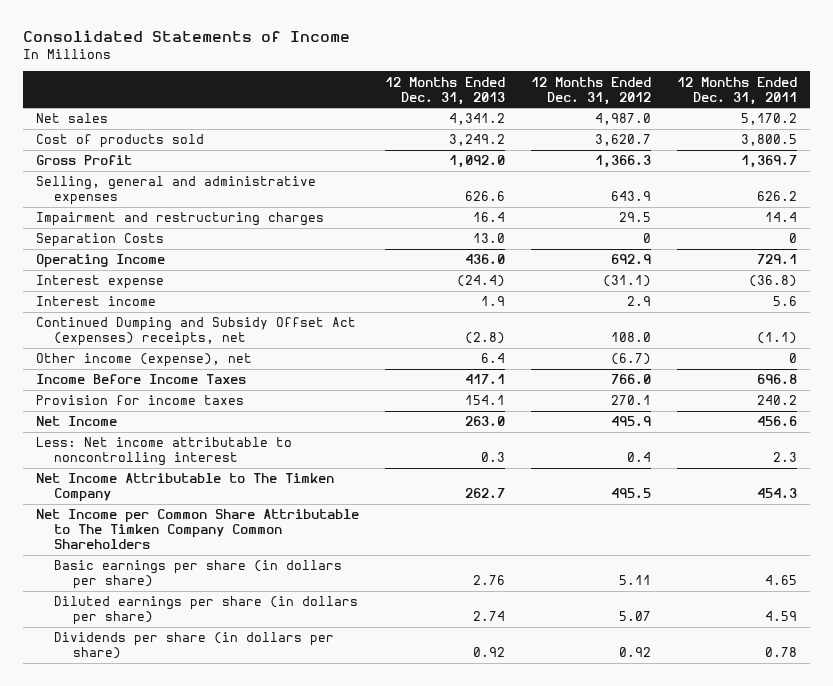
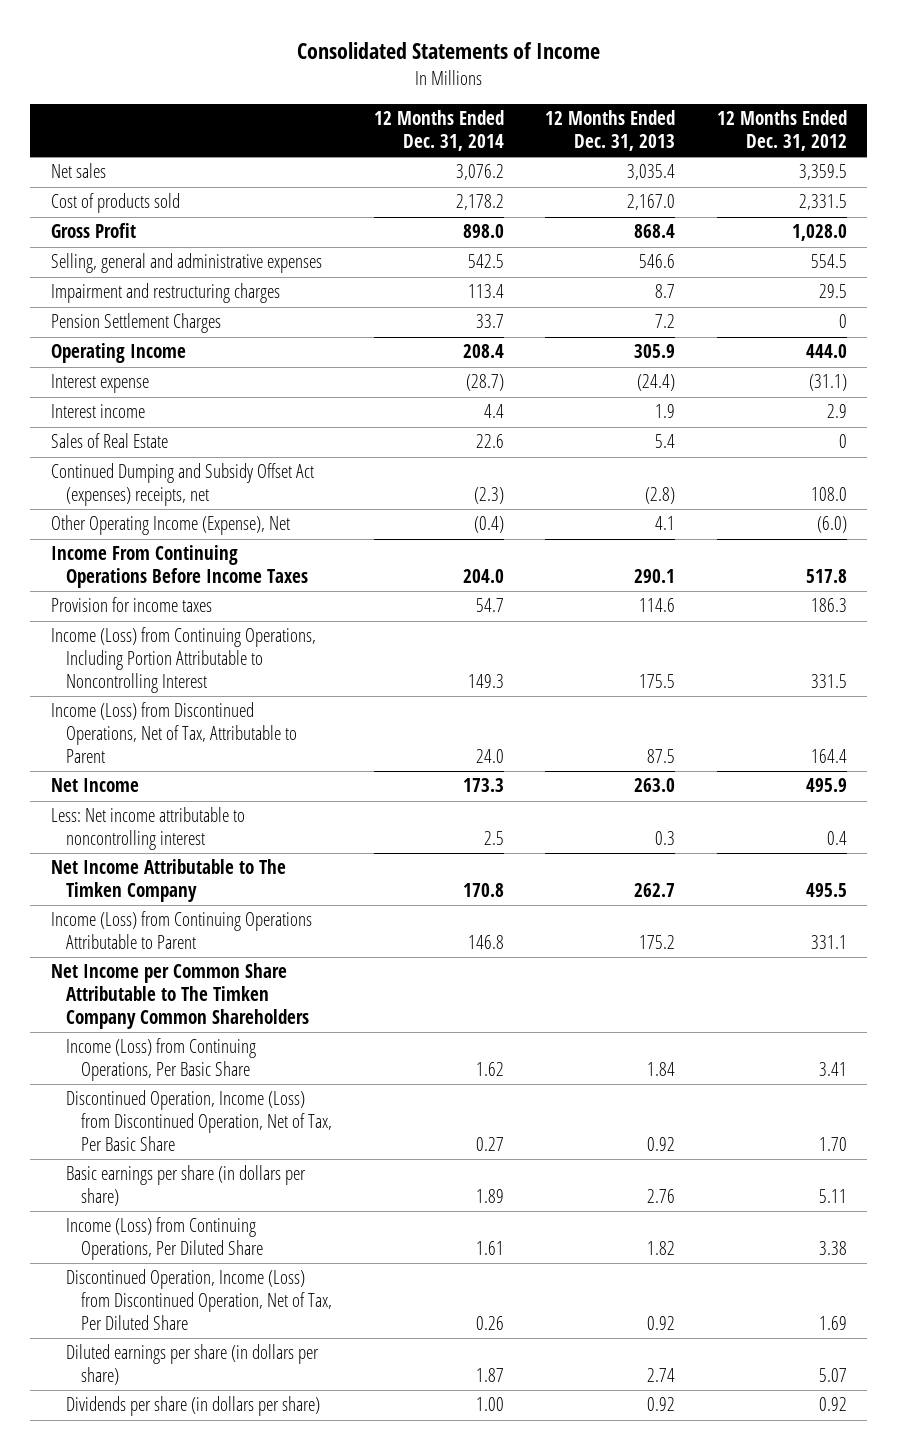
- | 12 Months Ended Dec. 31, 2013 | 12 Months Ended Dec. 31, 2012 | 12 Months Ended Dec. 31, 2011
+ | 12 Months Ended Dec. 31, 2014 | 12 Months Ended Dec. 31, 2013 | 12 Months Ended Dec. 31, 2012
- Net sales | 4,341.2 | 4,987.0 | 5,170.2
- Cost of products sold | 3,249.2 | 3,620.7 | 3,800.5
- Gross Profit | 1,092.0 | 1,366.3 | 1,369.7
- Selling, general and administrative expenses | 626.6 | 643.9 | 626.2
- Impairment and restructuring charges | 16.4 | 29.5 | 14.4
- Separation Costs | 13.0 | 0 | 0
- Operating Income | 436.0 | 692.9 | 729.1
+ Net sales | 3,076.2 | 3,035.4 | 3,359.5
+ Cost of products sold | 2,178.2 | 2,167.0 | 2,331.5
+ Gross Profit | 898.0 | 868.4 | 1,028.0
+ Selling, general and administrative expenses | 542.5 | 546.6 | 554.5
+ Impairment and restructuring charges | 113.4 | 8.7 | 29.5
+ Pension Settlement Charges | 33.7 | 7.2 | 0
+ Operating Income | 208.4 | 305.9 | 444.0
+ Sales of Real Estate | 22.6 | 5.4 | 0
- Other income (expense), net | 6.4 | (6.7) | 0
- Income Before Income Taxes | 417.1 | 766.0 | 696.8
- Provision for income taxes | 154.1 | 270.1 | 240.2
+ Other Operating Income (Expense), Net | (0.4) | 4.1 | (6.0)
+ Income From Continuing Operations Before Income Taxes | 204.0 | 290.1 | 517.8
+ Provision for income taxes | 54.7 | 114.6 | 186.3
+ Income (Loss) from Continuing Operations, Including Portion Attributable to Noncontrolling Interest | 149.3 | 175.5 | 331.5
+ Income (Loss) from Discontinued Operations, Net of Tax, Attributable to Parent | 24.0 | 87.5 | 164.4
+ Income (Loss) from Continuing Operations Attributable to Parent | 146.8 | 175.2 | 331.1
+ Income (Loss) from Continuing Operations, Per Basic Share | 1.62 | 1.84 | 3.41
+ Discontinued Operation, Income (Loss) from Discontinued Operation, Net of Tax, Per Basic Share | 0.27 | 0.92 | 1.70
+ Income (Loss) from Continuing Operations, Per Diluted Share | 1.61 | 1.82 | 3.38
+ Discontinued Operation, Income (Loss) from Discontinued Operation, Net of Tax, Per Diluted Share | 0.26 | 0.92 | 1.69

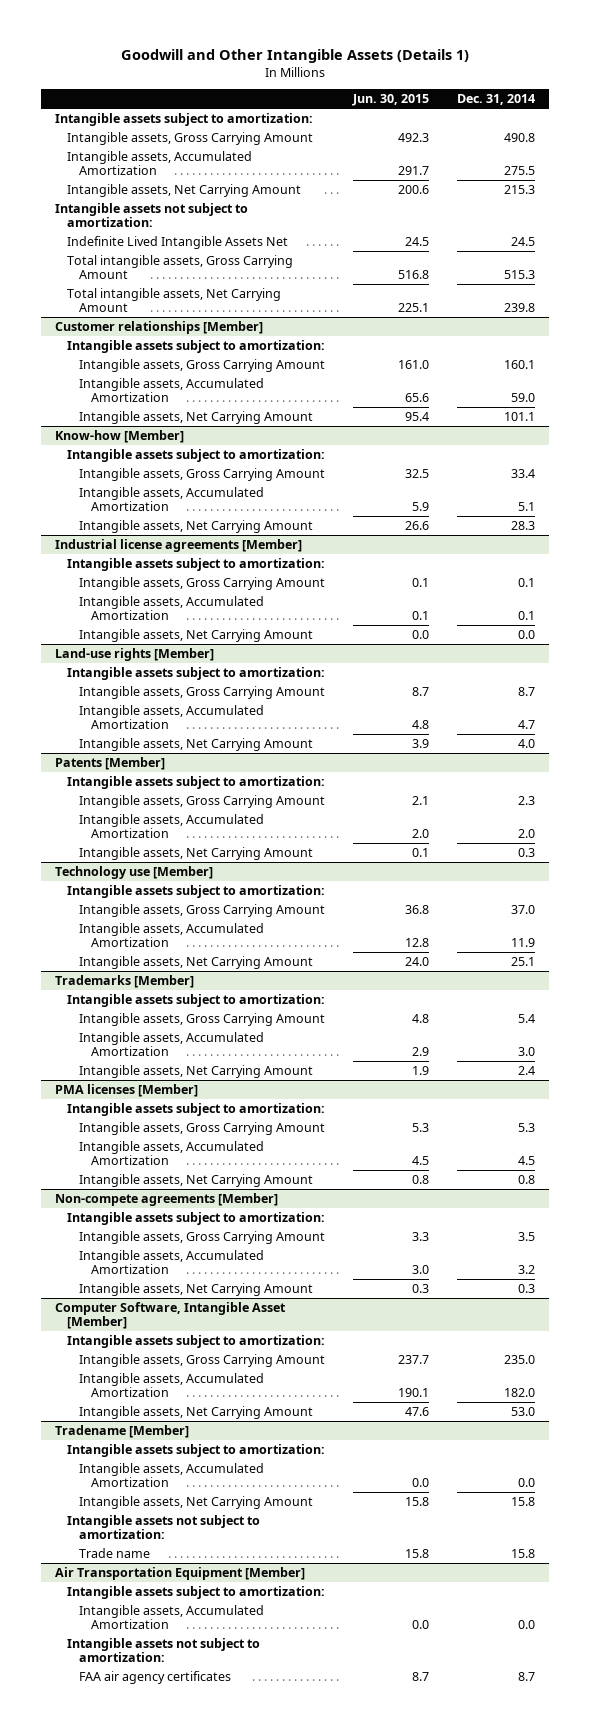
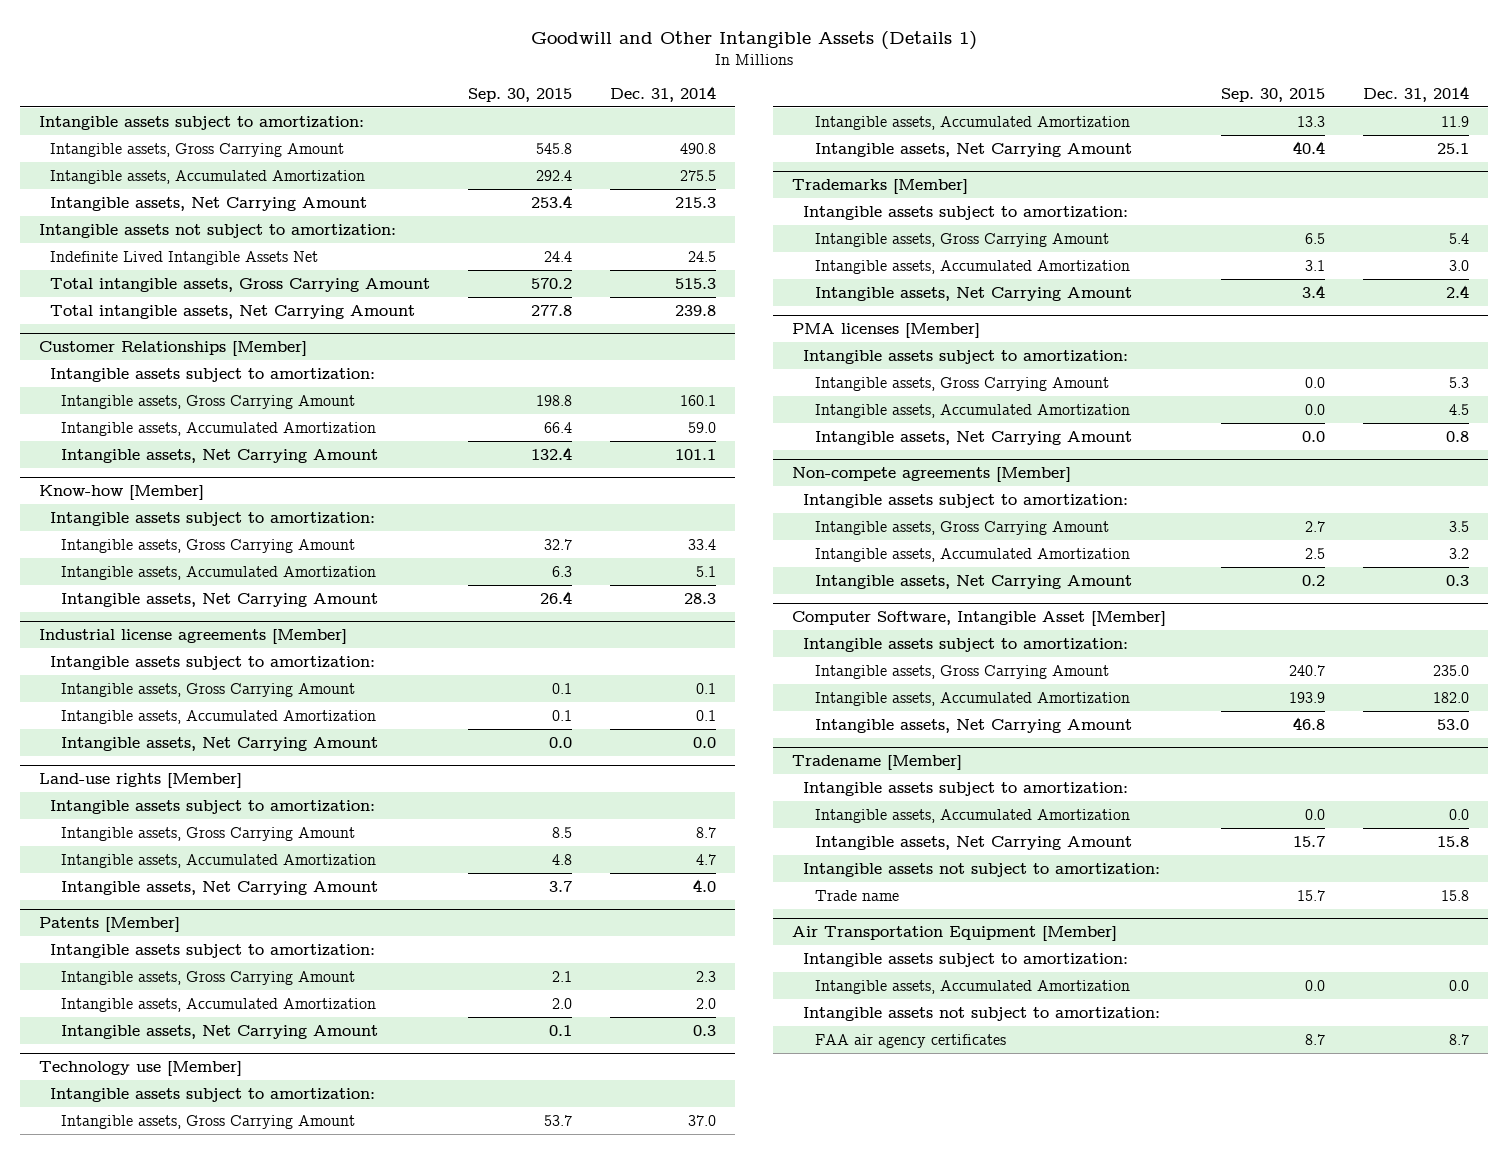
- | Jun. 30, 2015 | Dec. 31, 2014
+ | Sep. 30, 2015 | Dec. 31, 2014
- Customer relationships [Member]
+ Customer Relationships [Member]

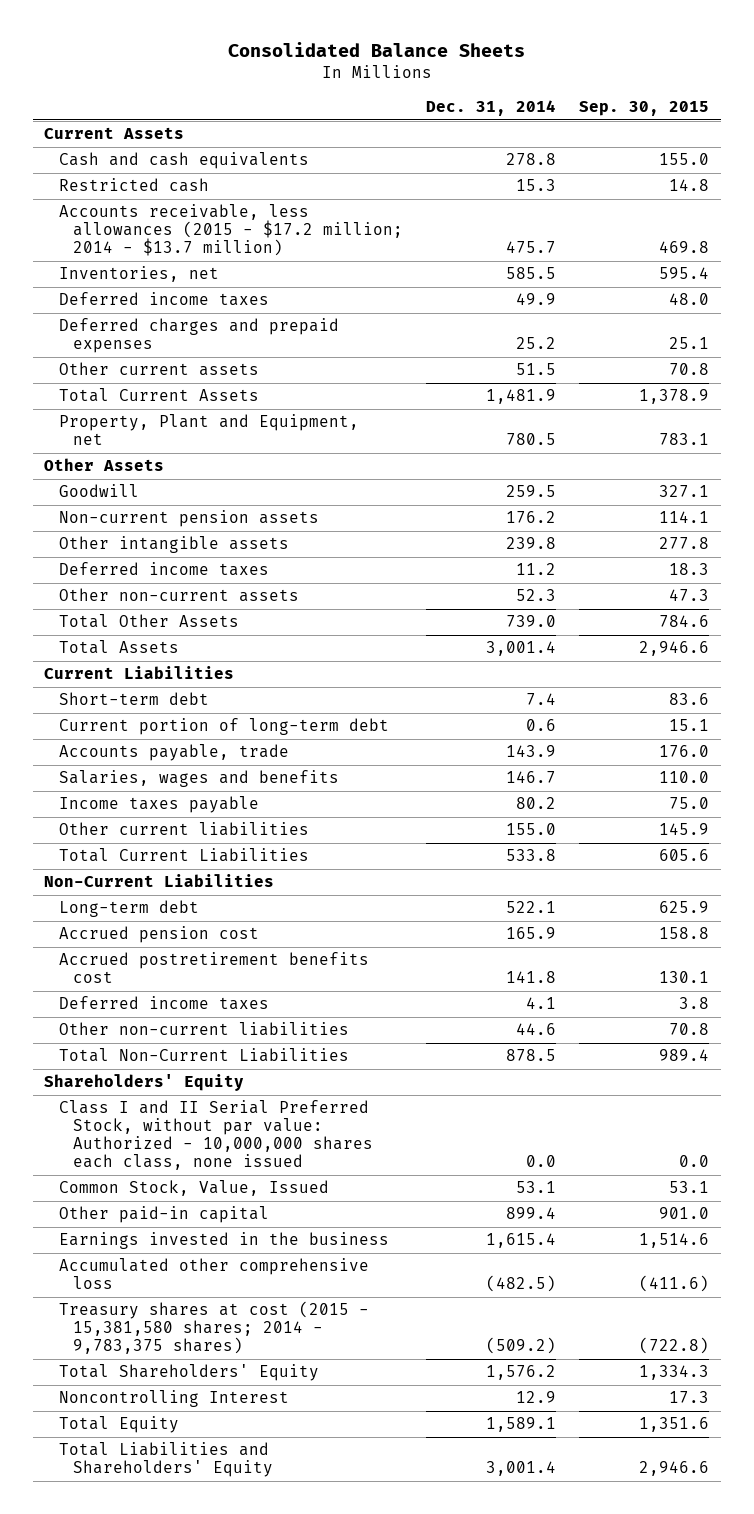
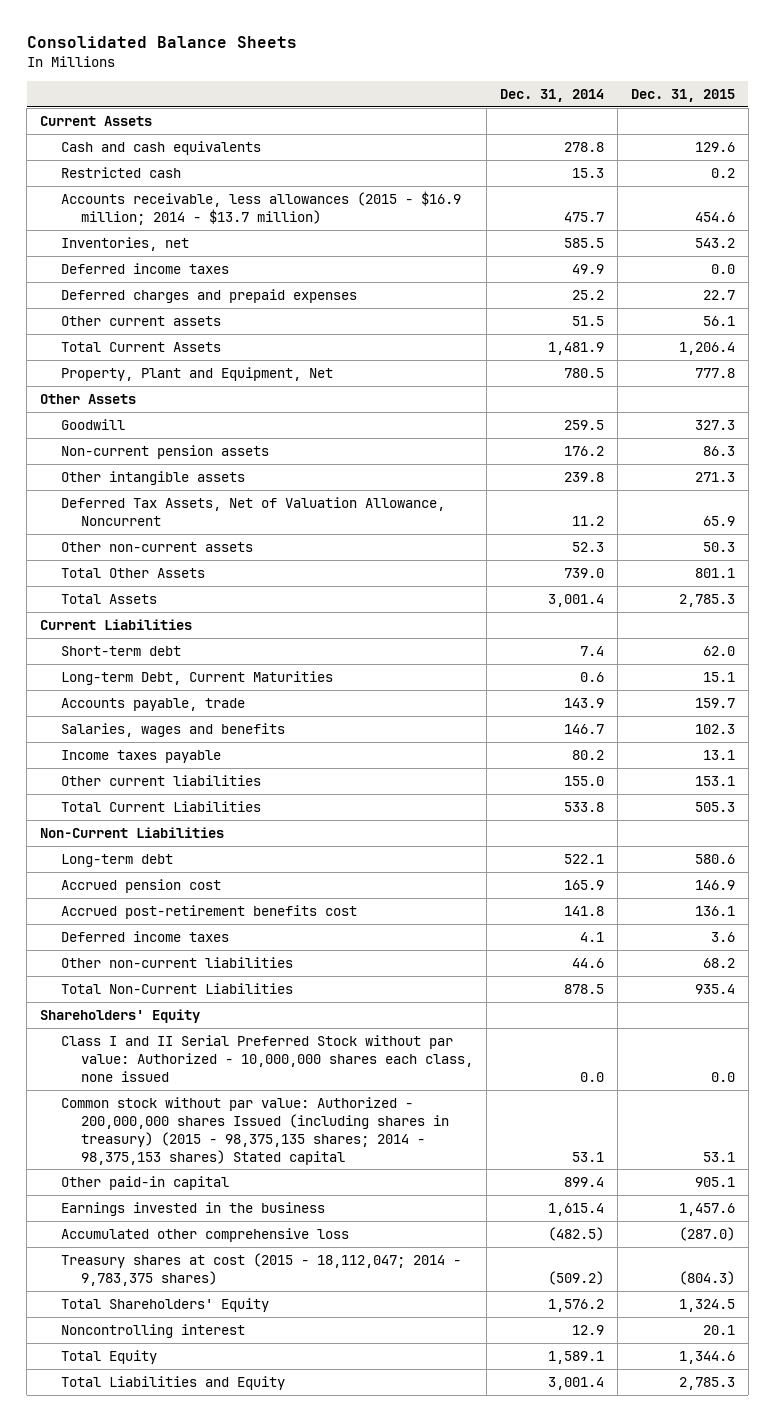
- | Dec. 31, 2014 | Sep. 30, 2015
+ | Dec. 31, 2014 | Dec. 31, 2015
- Accounts receivable, less allowances (2015 - $17.2 million; 2014 - $13.7 million) | 475.7 | 469.8
+ Accounts receivable, less allowances (2015 - $16.9 million; 2014 - $13.7 million) | 475.7 | 454.6
- Property, Plant and Equipment, net | 780.5 | 783.1
+ Property, Plant and Equipment, Net | 780.5 | 777.8
- Deferred income taxes | 11.2 | 18.3
+ Deferred Tax Assets, Net of Valuation Allowance, Noncurrent | 11.2 | 65.9
- Current portion of long-term debt | 0.6 | 15.1
+ Long-term Debt, Current Maturities | 0.6 | 15.1
- Accrued postretirement benefits cost | 141.8 | 130.1
+ Accrued post-retirement benefits cost | 141.8 | 136.1
- Class I and II Serial Preferred Stock, without par value: Authorized - 10,000,000 shares each class, none issued | 0.0 | 0.0
- Common Stock, Value, Issued | 53.1 | 53.1
+ Class I and II Serial Preferred Stock without par value: Authorized - 10,000,000 shares each class, none issued | 0.0 | 0.0
+ Common stock without par value: Authorized - 200,000,000 shares Issued (including shares in treasury) (2015 - 98,375,135 shares; 2014 - 98,375,153 shares) Stated capital | 53.1 | 53.1
- Treasury shares at cost (2015 - 15,381,580 shares; 2014 - 9,783,375 shares) | (509.2) | (722.8)
+ Treasury shares at cost (2015 - 18,112,047; 2014 - 9,783,375 shares) | (509.2) | (804.3)
- Noncontrolling Interest | 12.9 | 17.3
+ Noncontrolling interest | 12.9 | 20.1
- Total Liabilities and Shareholders' Equity | 3,001.4 | 2,946.6
+ Total Liabilities and Equity | 3,001.4 | 2,785.3

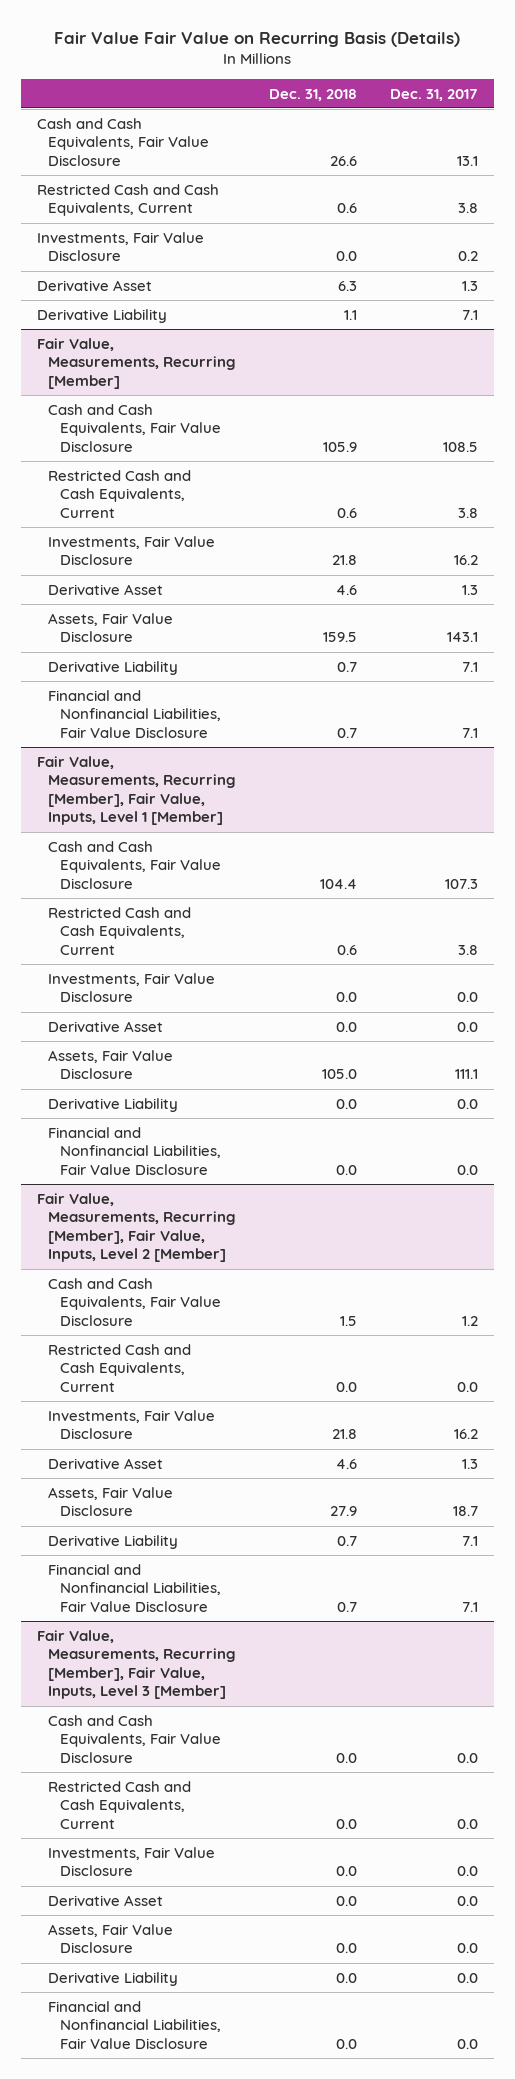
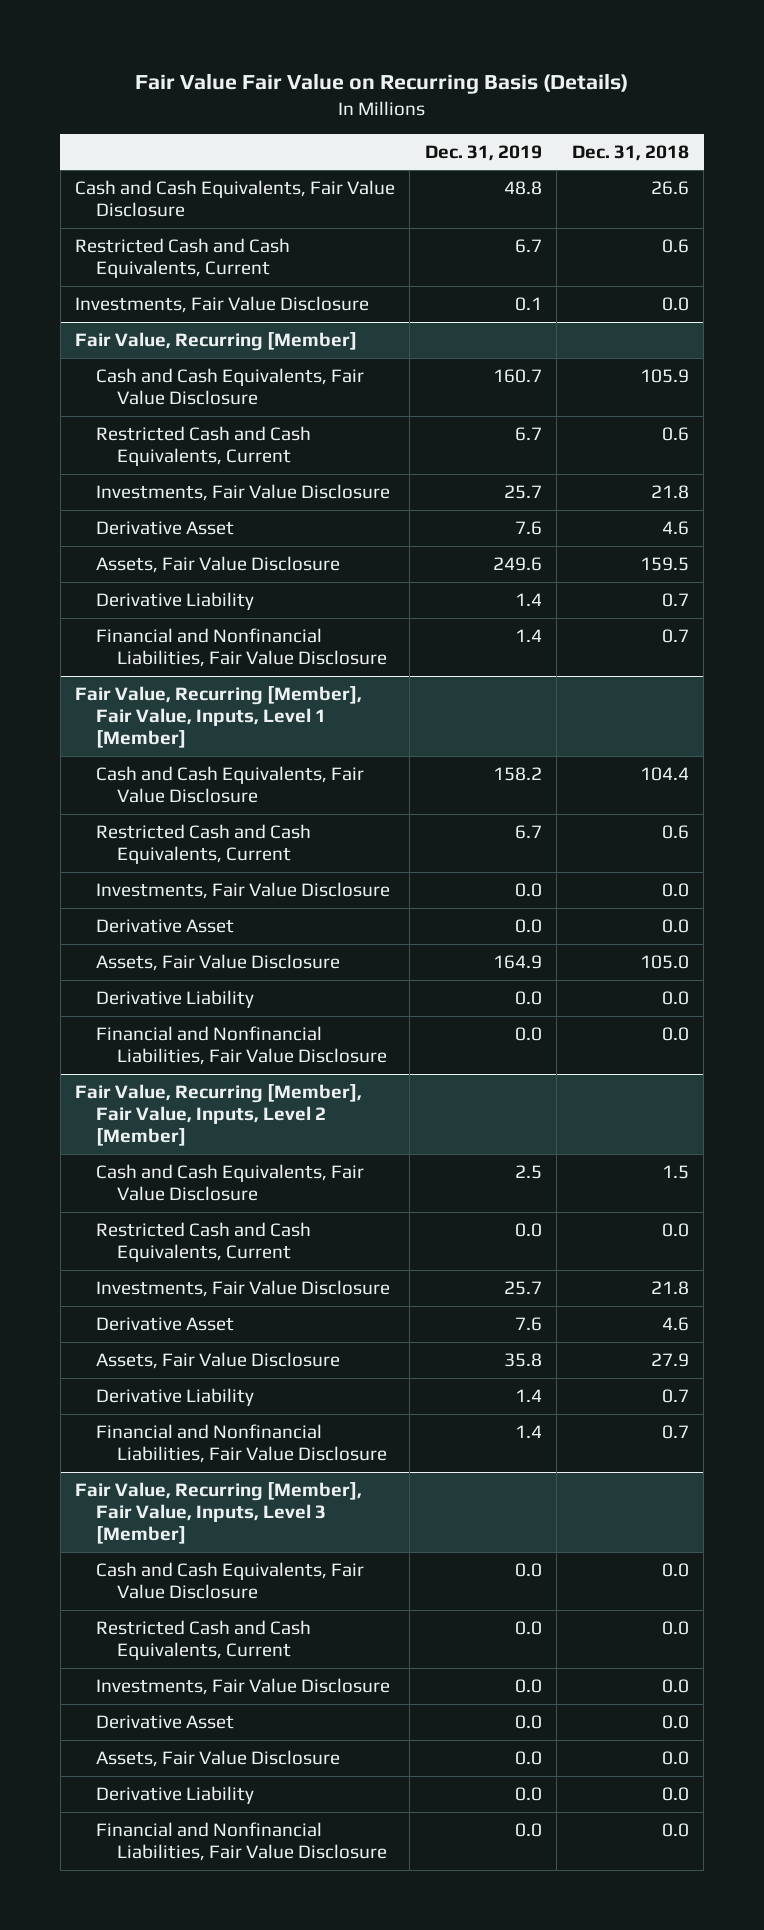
- | Dec. 31, 2018 | Dec. 31, 2017
+ | Dec. 31, 2019 | Dec. 31, 2018
- Derivative Asset | 6.3 | 1.3
- Derivative Liability | 1.1 | 7.1
- Fair Value, Measurements, Recurring [Member]
+ Fair Value, Recurring [Member]
- Fair Value, Measurements, Recurring [Member], Fair Value, Inputs, Level 1 [Member]
+ Fair Value, Recurring [Member], Fair Value, Inputs, Level 1 [Member]
- Fair Value, Measurements, Recurring [Member], Fair Value, Inputs, Level 2 [Member]
+ Fair Value, Recurring [Member], Fair Value, Inputs, Level 2 [Member]
- Fair Value, Measurements, Recurring [Member], Fair Value, Inputs, Level 3 [Member]
+ Fair Value, Recurring [Member], Fair Value, Inputs, Level 3 [Member]

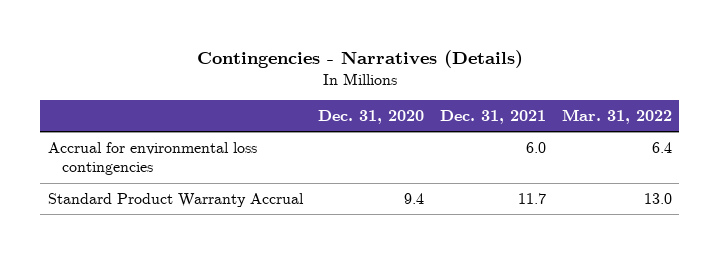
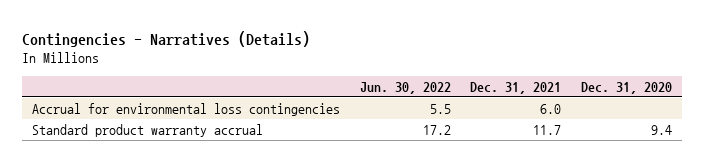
- | Dec. 31, 2020 | Dec. 31, 2021 | Mar. 31, 2022
+ | Jun. 30, 2022 | Dec. 31, 2021 | Dec. 31, 2020
- Standard Product Warranty Accrual | 9.4 | 11.7 | 13.0
+ Standard product warranty accrual | 17.2 | 11.7 | 9.4

